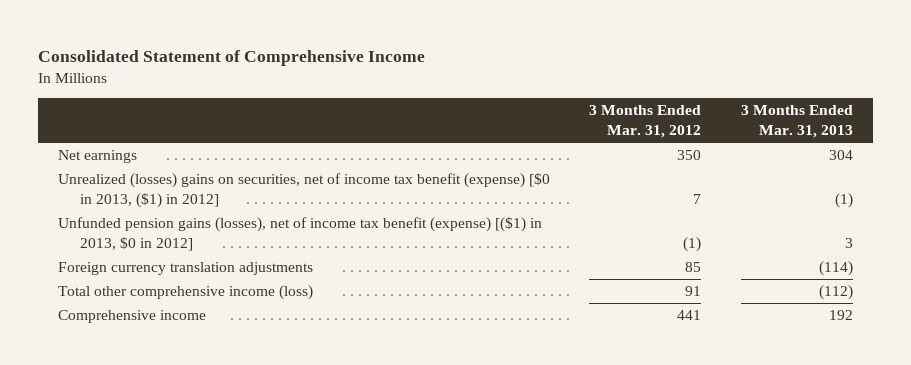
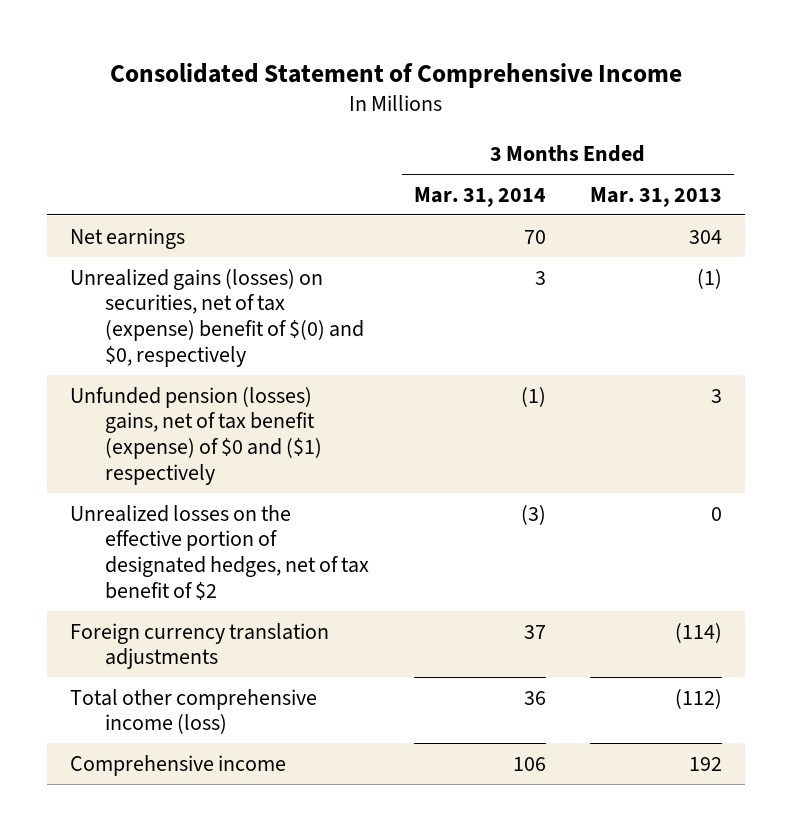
- | 3 Months Ended Mar. 31, 2012 | 3 Months Ended Mar. 31, 2013
+ | 3 Months Ended Mar. 31, 2014 | 3 Months Ended Mar. 31, 2013
- Unrealized (losses) gains on securities, net of income tax benefit (expense) [$0 in 2013, ($1) in 2012] | 7 | (1)
- Unfunded pension gains (losses), net of income tax benefit (expense) [($1) in 2013, $0 in 2012] | (1) | 3
+ Unrealized gains (losses) on securities, net of tax (expense) benefit of $(0) and $0, respectively | 3 | (1)
+ Unfunded pension (losses) gains, net of tax benefit (expense) of $0 and ($1) respectively | (1) | 3
+ Unrealized losses on the effective portion of designated hedges, net of tax benefit of $2 | (3) | 0

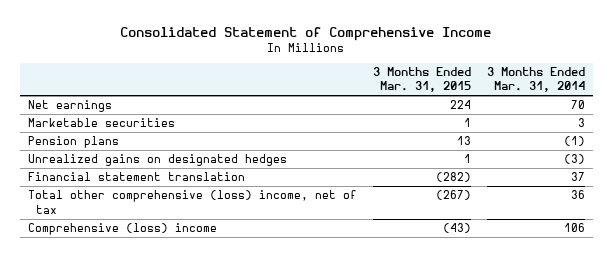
- | 3 Months Ended Mar. 31, 2014 | 3 Months Ended Mar. 31, 2013
+ | 3 Months Ended Mar. 31, 2015 | 3 Months Ended Mar. 31, 2014
- Unrealized gains (losses) on securities, net of tax (expense) benefit of $(0) and $0, respectively | 3 | (1)
- Unfunded pension (losses) gains, net of tax benefit (expense) of $0 and ($1) respectively | (1) | 3
- Unrealized losses on the effective portion of designated hedges, net of tax benefit of $2 | (3) | 0
- Foreign currency translation adjustments | 37 | (114)
- Total other comprehensive income (loss) | 36 | (112)
- Comprehensive income | 106 | 192
+ Marketable securities | 1 | 3
+ Pension plans | 13 | (1)
+ Unrealized gains on designated hedges | 1 | (3)
+ Financial statement translation | (282) | 37
+ Total other comprehensive (loss) income, net of tax | (267) | 36
+ Comprehensive (loss) income | (43) | 106

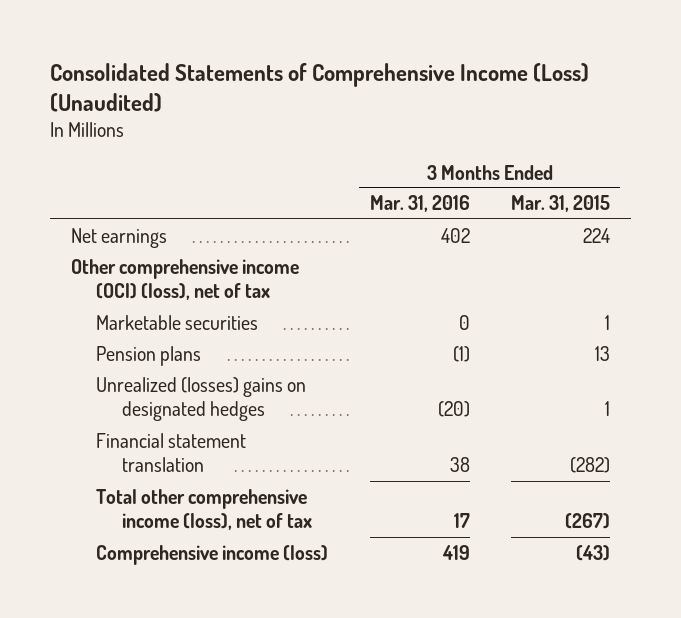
- Consolidated Statement of Comprehensive Income
+ Consolidated Statements of Comprehensive Income (Loss) (Unaudited)
- | 3 Months Ended Mar. 31, 2015 | 3 Months Ended Mar. 31, 2014
+ | 3 Months Ended Mar. 31, 2016 | 3 Months Ended Mar. 31, 2015
+ Other comprehensive income (OCI) (loss), net of tax
- Unrealized gains on designated hedges | 1 | (3)
+ Unrealized (losses) gains on designated hedges | (20) | 1
- Total other comprehensive (loss) income, net of tax | (267) | 36
- Comprehensive (loss) income | (43) | 106
+ Total other comprehensive income (loss), net of tax | 17 | (267)
+ Comprehensive income (loss) | 419 | (43)

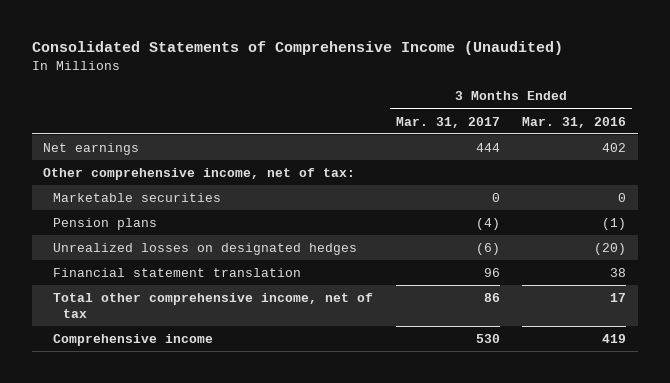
- Consolidated Statements of Comprehensive Income (Loss) (Unaudited)
+ Consolidated Statements of Comprehensive Income (Unaudited)
- | 3 Months Ended Mar. 31, 2016 | 3 Months Ended Mar. 31, 2015
+ | 3 Months Ended Mar. 31, 2017 | 3 Months Ended Mar. 31, 2016
- Other comprehensive income (OCI) (loss), net of tax
+ Other comprehensive income, net of tax:
- Unrealized (losses) gains on designated hedges | (20) | 1
+ Unrealized losses on designated hedges | (6) | (20)
- Total other comprehensive income (loss), net of tax | 17 | (267)
- Comprehensive income (loss) | 419 | (43)
+ Total other comprehensive income, net of tax | 86 | 17
+ Comprehensive income | 530 | 419

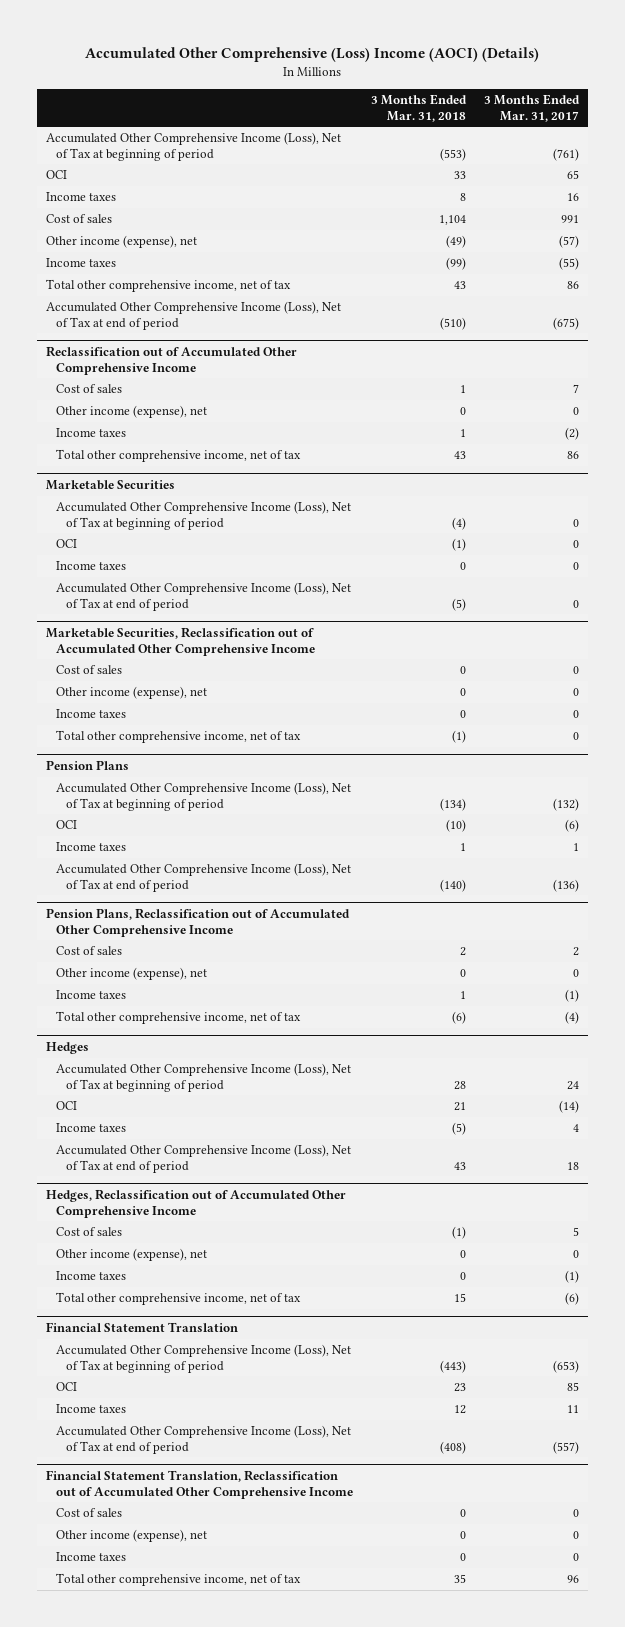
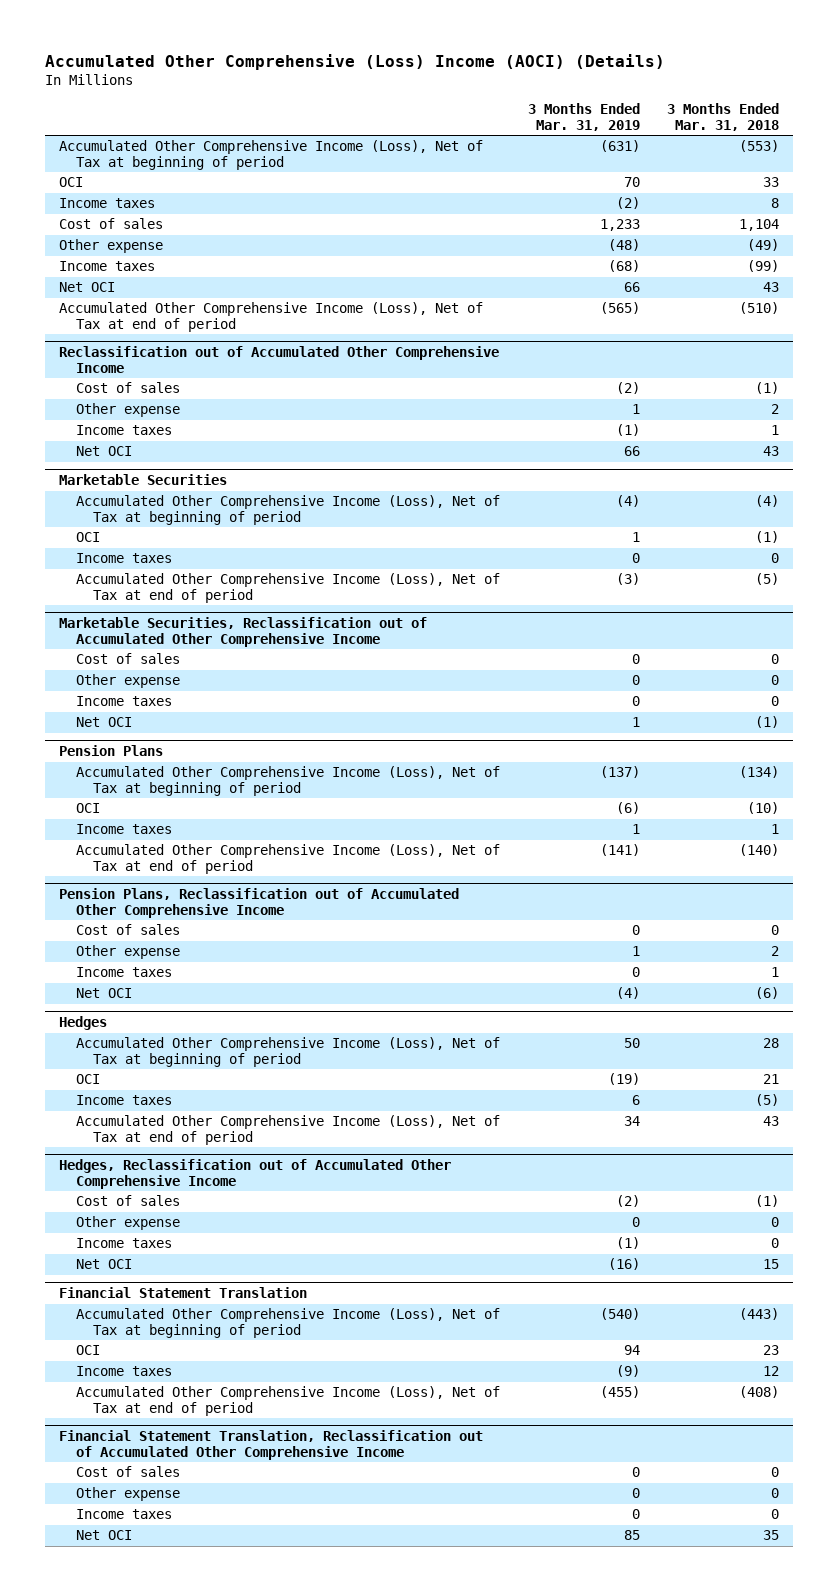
- | 3 Months Ended Mar. 31, 2018 | 3 Months Ended Mar. 31, 2017
+ | 3 Months Ended Mar. 31, 2019 | 3 Months Ended Mar. 31, 2018
- Other income (expense), net | (49) | (57)
+ Other expense | (48) | (49)
- Total other comprehensive income, net of tax | 43 | 86
+ Net OCI | 66 | 43
@ Reclassification out of Accumulated Other Comprehensive Income
- Cost of sales | 1 | 7
- Other income (expense), net | 0 | 0
+ Cost of sales | (2) | (1)
+ Other expense | 1 | 2
- Total other comprehensive income, net of tax | 43 | 86
+ Net OCI | 66 | 43
@ Marketable Securities, Reclassification out of Accumulated Other Comprehensive Income
- Other income (expense), net | 0 | 0
+ Other expense | 0 | 0
- Total other comprehensive income, net of tax | (1) | 0
+ Net OCI | 1 | (1)
@ Pension Plans, Reclassification out of Accumulated Other Comprehensive Income
- Cost of sales | 2 | 2
- Other income (expense), net | 0 | 0
+ Cost of sales | 0 | 0
+ Other expense | 1 | 2
- Total other comprehensive income, net of tax | (6) | (4)
+ Net OCI | (4) | (6)
@ Hedges, Reclassification out of Accumulated Other Comprehensive Income
- Other income (expense), net | 0 | 0
+ Other expense | 0 | 0
- Total other comprehensive income, net of tax | 15 | (6)
+ Net OCI | (16) | 15
@ Financial Statement Translation, Reclassification out of Accumulated Other Comprehensive Income
- Other income (expense), net | 0 | 0
+ Other expense | 0 | 0
- Total other comprehensive income, net of tax | 35 | 96
+ Net OCI | 85 | 35

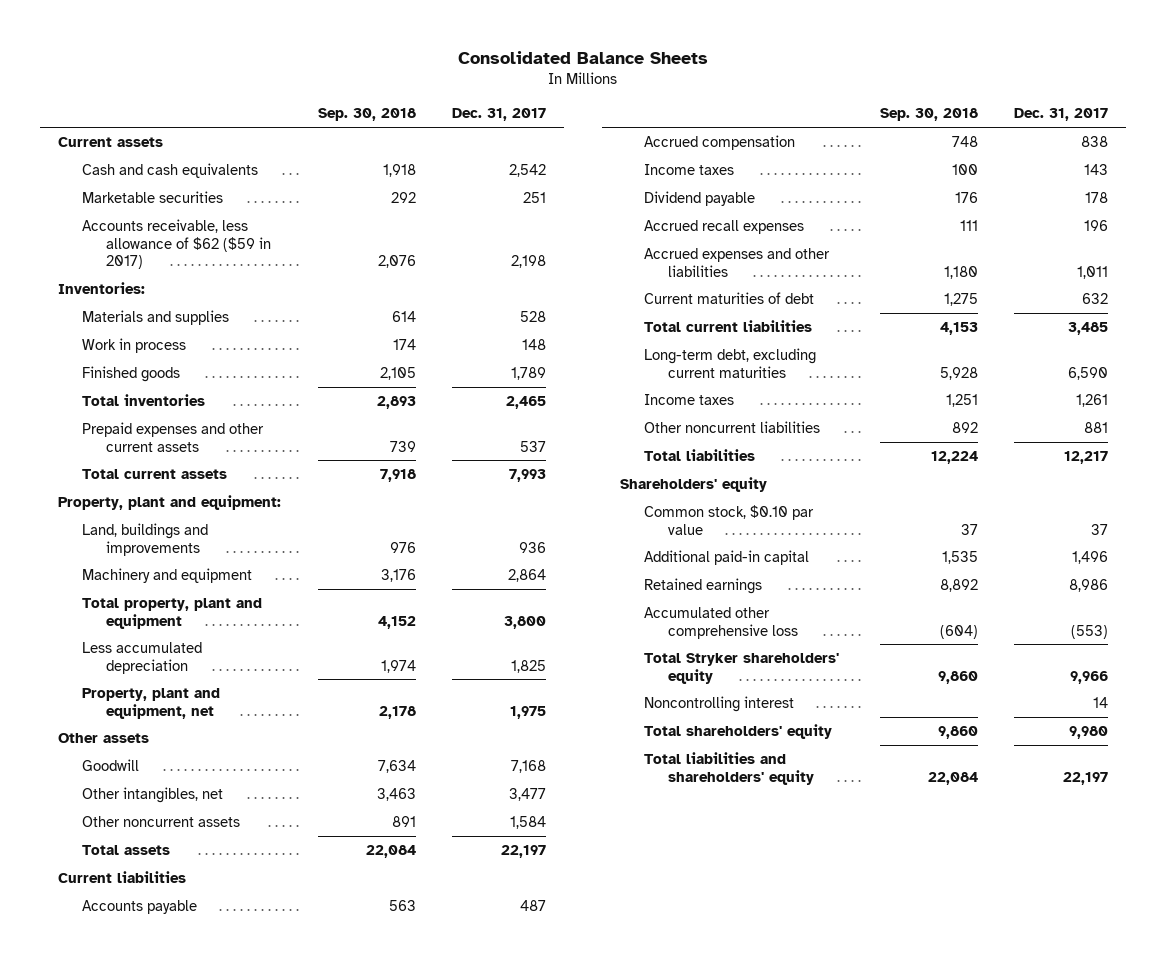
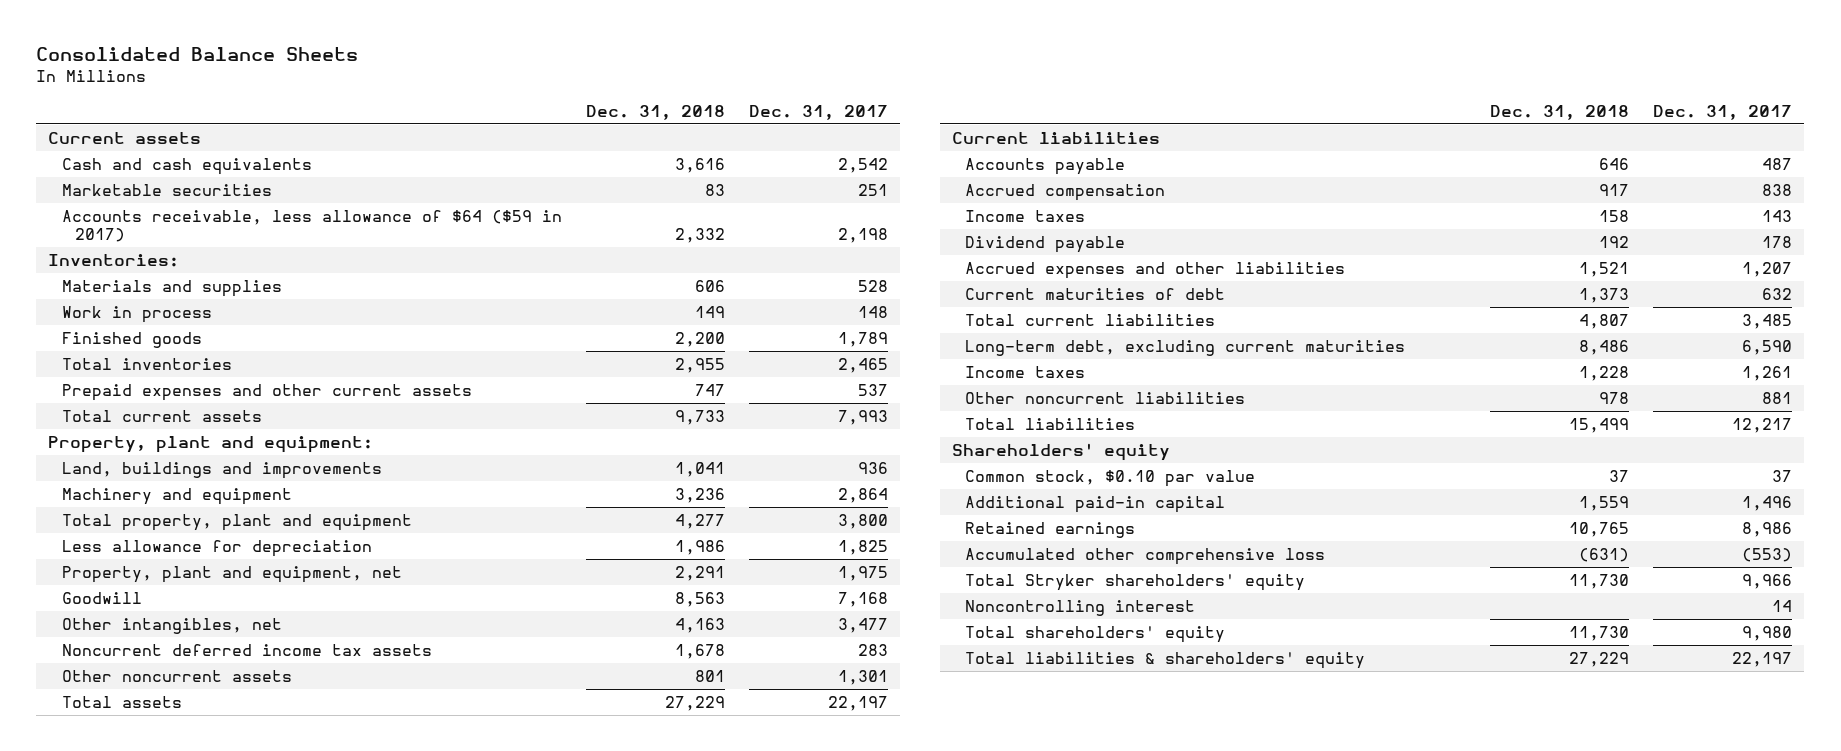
- | Sep. 30, 2018 | Dec. 31, 2017
+ | Dec. 31, 2018 | Dec. 31, 2017
- Accounts receivable, less allowance of $62 ($59 in 2017) | 2,076 | 2,198
+ Accounts receivable, less allowance of $64 ($59 in 2017) | 2,332 | 2,198
- Less accumulated depreciation | 1,974 | 1,825
+ Less allowance for depreciation | 1,986 | 1,825
- Other assets
- Other noncurrent assets | 891 | 1,584
+ Noncurrent deferred income tax assets | 1,678 | 283
+ Other noncurrent assets | 801 | 1,301
- Accrued recall expenses | 111 | 196
- Accrued expenses and other liabilities | 1,180 | 1,011
+ Accrued expenses and other liabilities | 1,521 | 1,207
- Total liabilities and shareholders' equity | 22,084 | 22,197
+ Total liabilities & shareholders' equity | 27,229 | 22,197

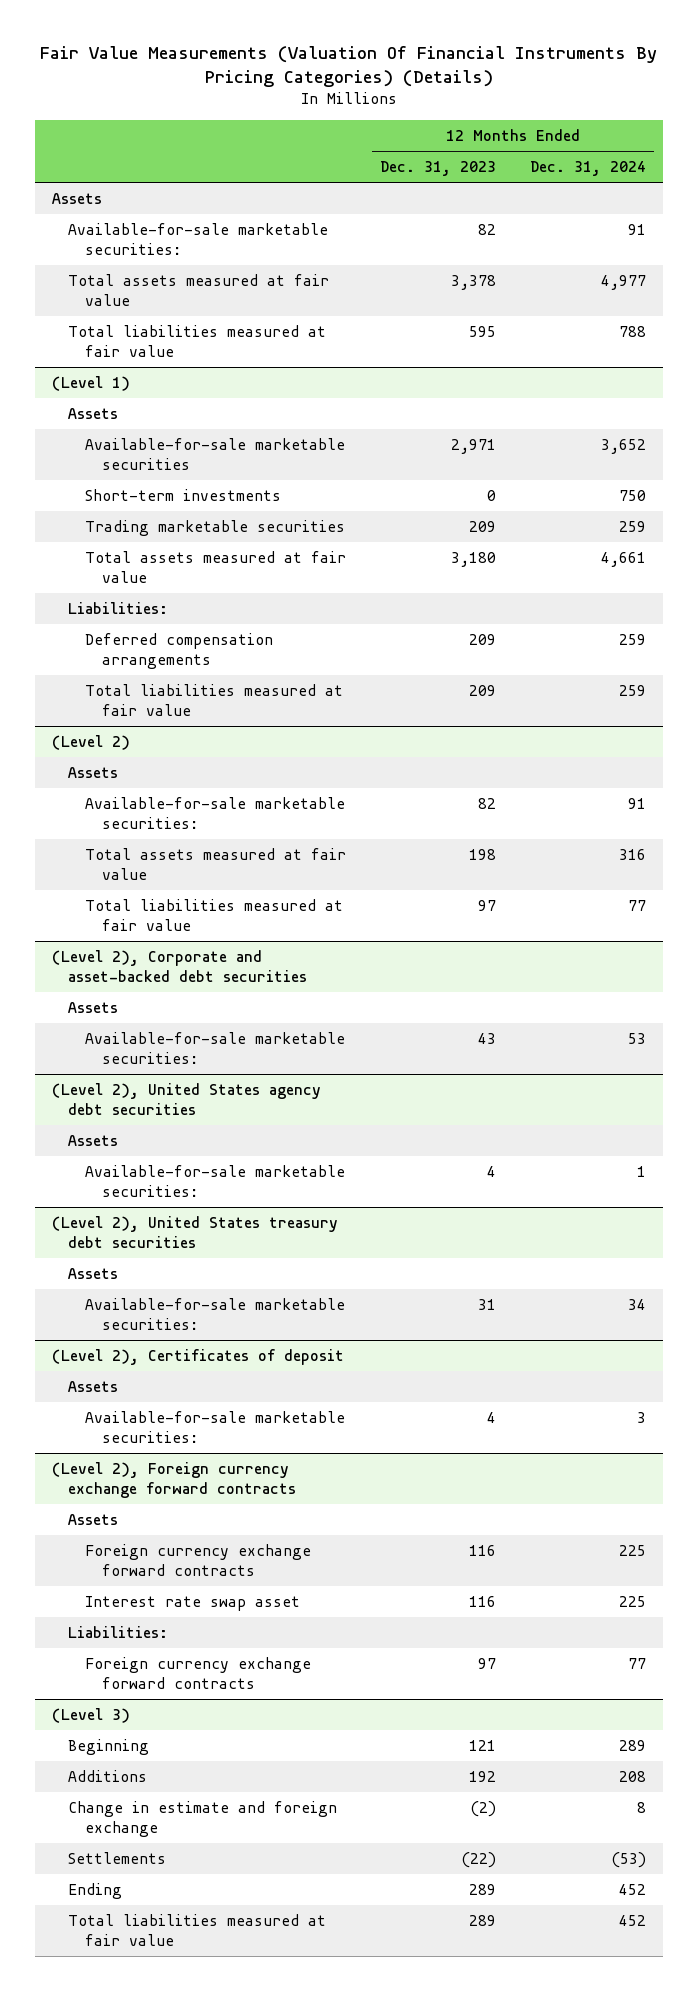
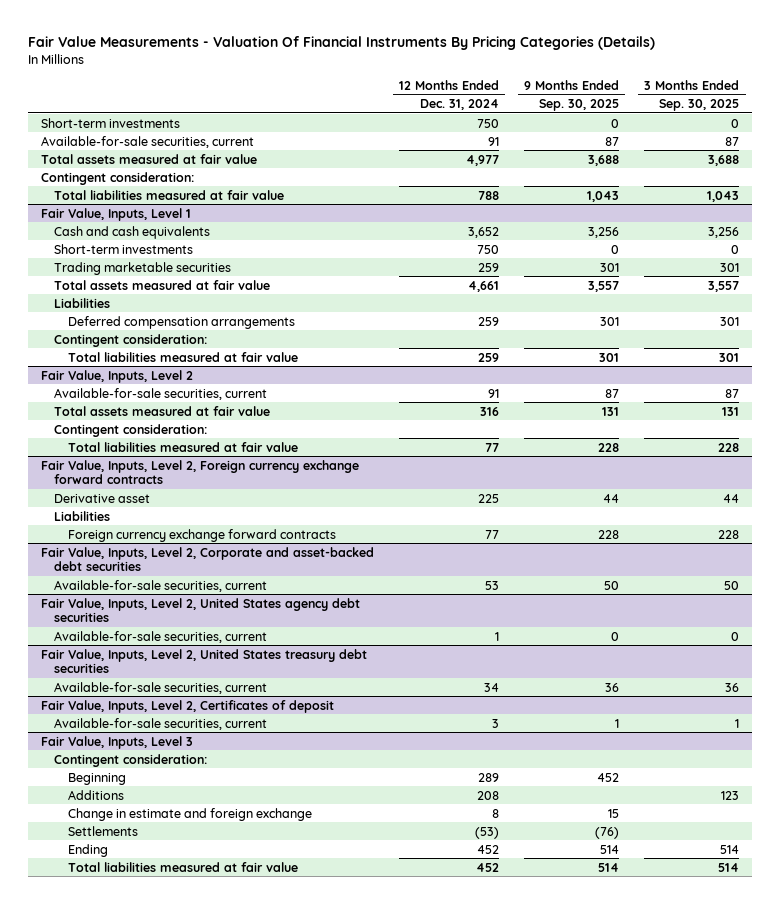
- Fair Value Measurements (Valuation Of Financial Instruments By Pricing Categories) (Details)
+ Fair Value Measurements - Valuation Of Financial Instruments By Pricing Categories (Details)
- | 12 Months Ended Dec. 31, 2023 | 12 Months Ended Dec. 31, 2024
+ | 12 Months Ended Dec. 31, 2024 | 9 Months Ended Sep. 30, 2025 | 3 Months Ended Sep. 30, 2025
- Assets
- Available-for-sale marketable securities: | 82 | 91
+ Short-term investments | 750 | 0 | 0
+ Available-for-sale securities, current | 91 | 87 | 87
+ Contingent consideration:
- (Level 1)
- Assets
- Available-for-sale marketable securities | 2,971 | 3,652
+ Fair Value, Inputs, Level 1
+ Cash and cash equivalents | 3,652 | 3,256 | 3,256
- Liabilities:
+ Liabilities
+ Contingent consideration:
- (Level 2)
- Assets
- Available-for-sale marketable securities: | 82 | 91
+ Fair Value, Inputs, Level 2
+ Available-for-sale securities, current | 91 | 87 | 87
+ Contingent consideration:
- (Level 2), Corporate and asset-backed debt securities
- Assets
- Available-for-sale marketable securities: | 43 | 53
- (Level 2), United States agency debt securities
- Assets
- Available-for-sale marketable securities: | 4 | 1
- (Level 2), United States treasury debt securities
- Assets
- Available-for-sale marketable securities: | 31 | 34
- (Level 2), Certificates of deposit
- Assets
- Available-for-sale marketable securities: | 4 | 3
- (Level 2), Foreign currency exchange forward contracts
- Assets
- Foreign currency exchange forward contracts | 116 | 225
- Interest rate swap asset | 116 | 225
- Liabilities:
+ Fair Value, Inputs, Level 2, Foreign currency exchange forward contracts
+ Derivative asset | 225 | 44 | 44
+ Liabilities
- (Level 3)
+ Fair Value, Inputs, Level 2, Corporate and asset-backed debt securities
+ Available-for-sale securities, current | 53 | 50 | 50
+ Fair Value, Inputs, Level 2, United States agency debt securities
+ Available-for-sale securities, current | 1 | 0 | 0
+ Fair Value, Inputs, Level 2, United States treasury debt securities
+ Available-for-sale securities, current | 34 | 36 | 36
+ Fair Value, Inputs, Level 2, Certificates of deposit
+ Available-for-sale securities, current | 3 | 1 | 1
+ Fair Value, Inputs, Level 3
+ Contingent consideration:

